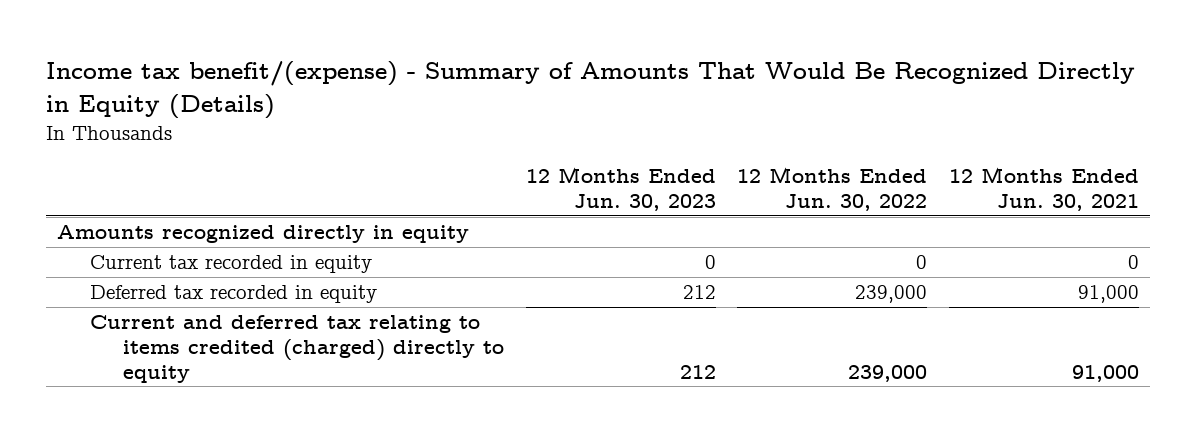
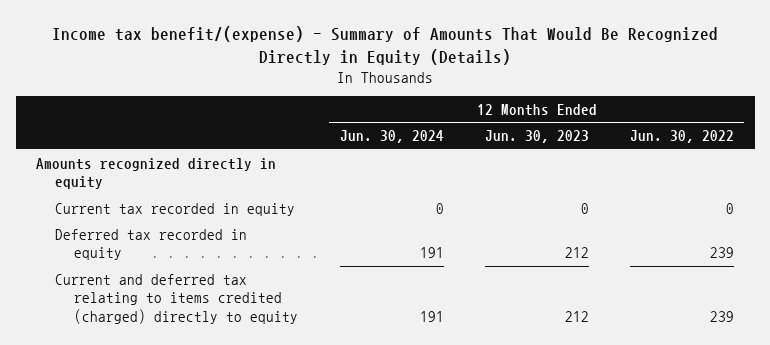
- | 12 Months Ended Jun. 30, 2023 | 12 Months Ended Jun. 30, 2022 | 12 Months Ended Jun. 30, 2021
+ | 12 Months Ended Jun. 30, 2024 | 12 Months Ended Jun. 30, 2023 | 12 Months Ended Jun. 30, 2022
- Deferred tax recorded in equity | 212 | 239,000 | 91,000
- Current and deferred tax relating to items credited (charged) directly to equity | 212 | 239,000 | 91,000
+ Deferred tax recorded in equity | 191 | 212 | 239
+ Current and deferred tax relating to items credited (charged) directly to equity | 191 | 212 | 239

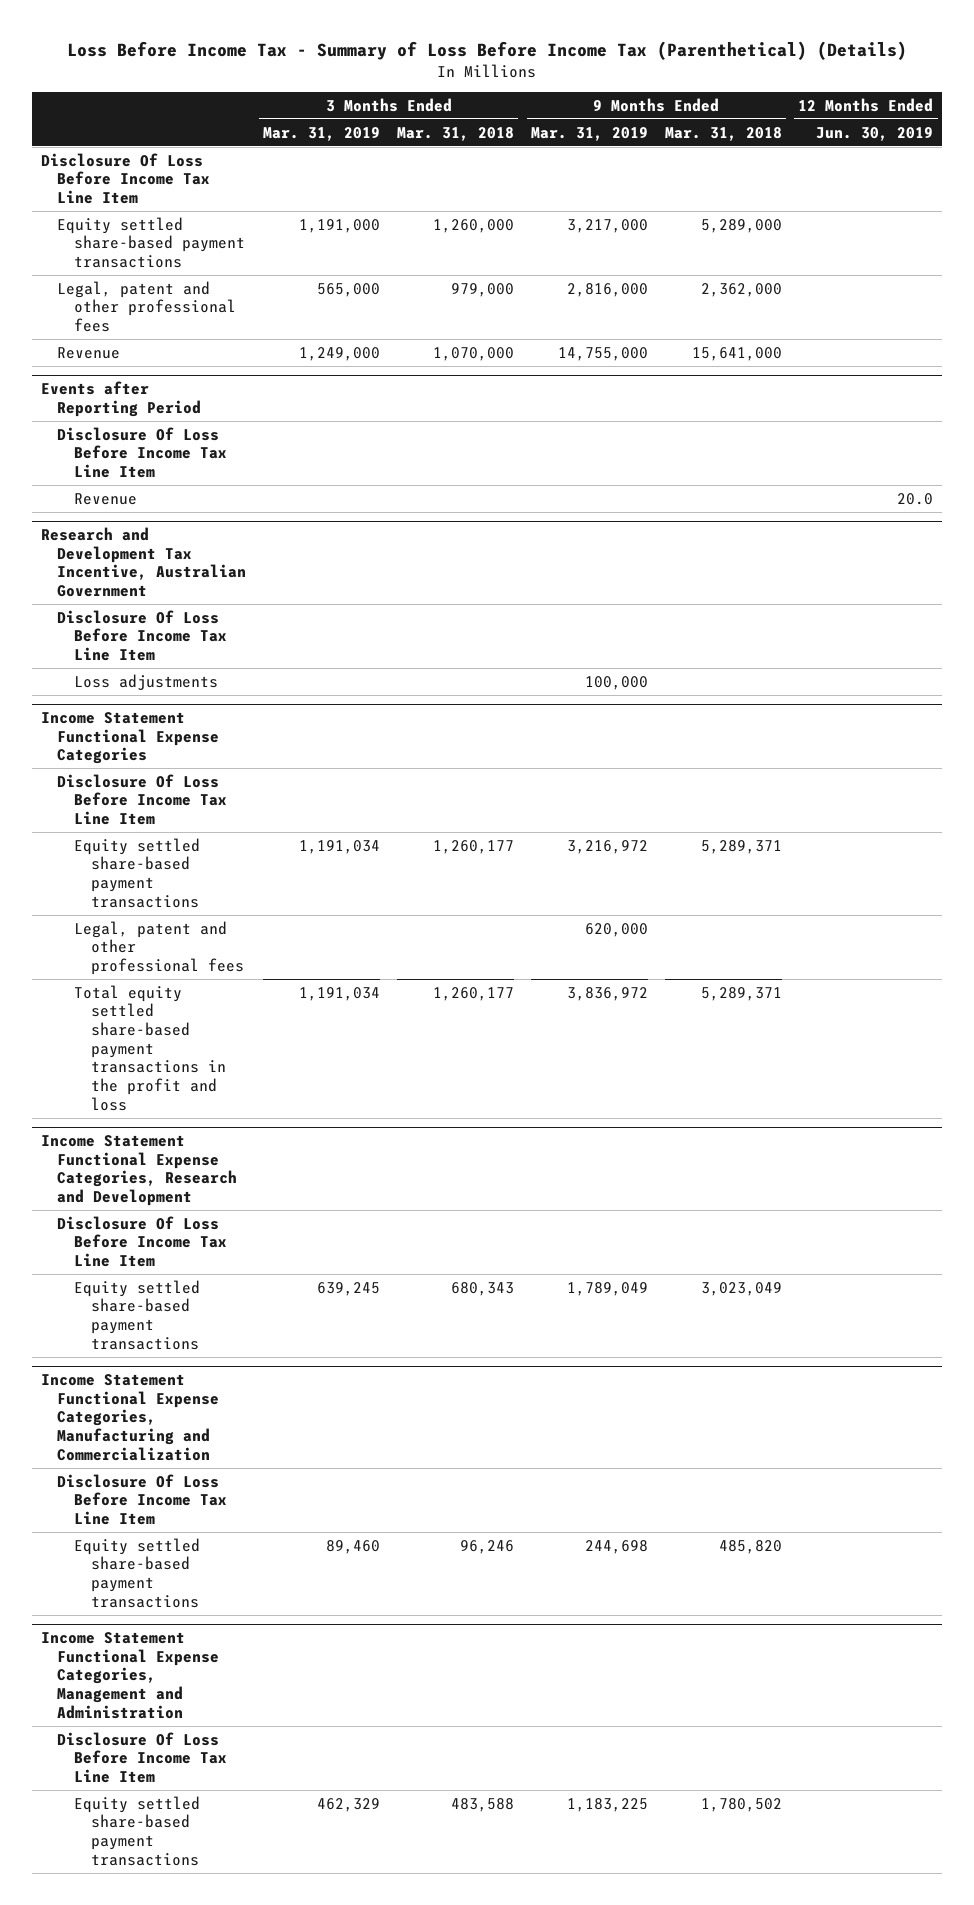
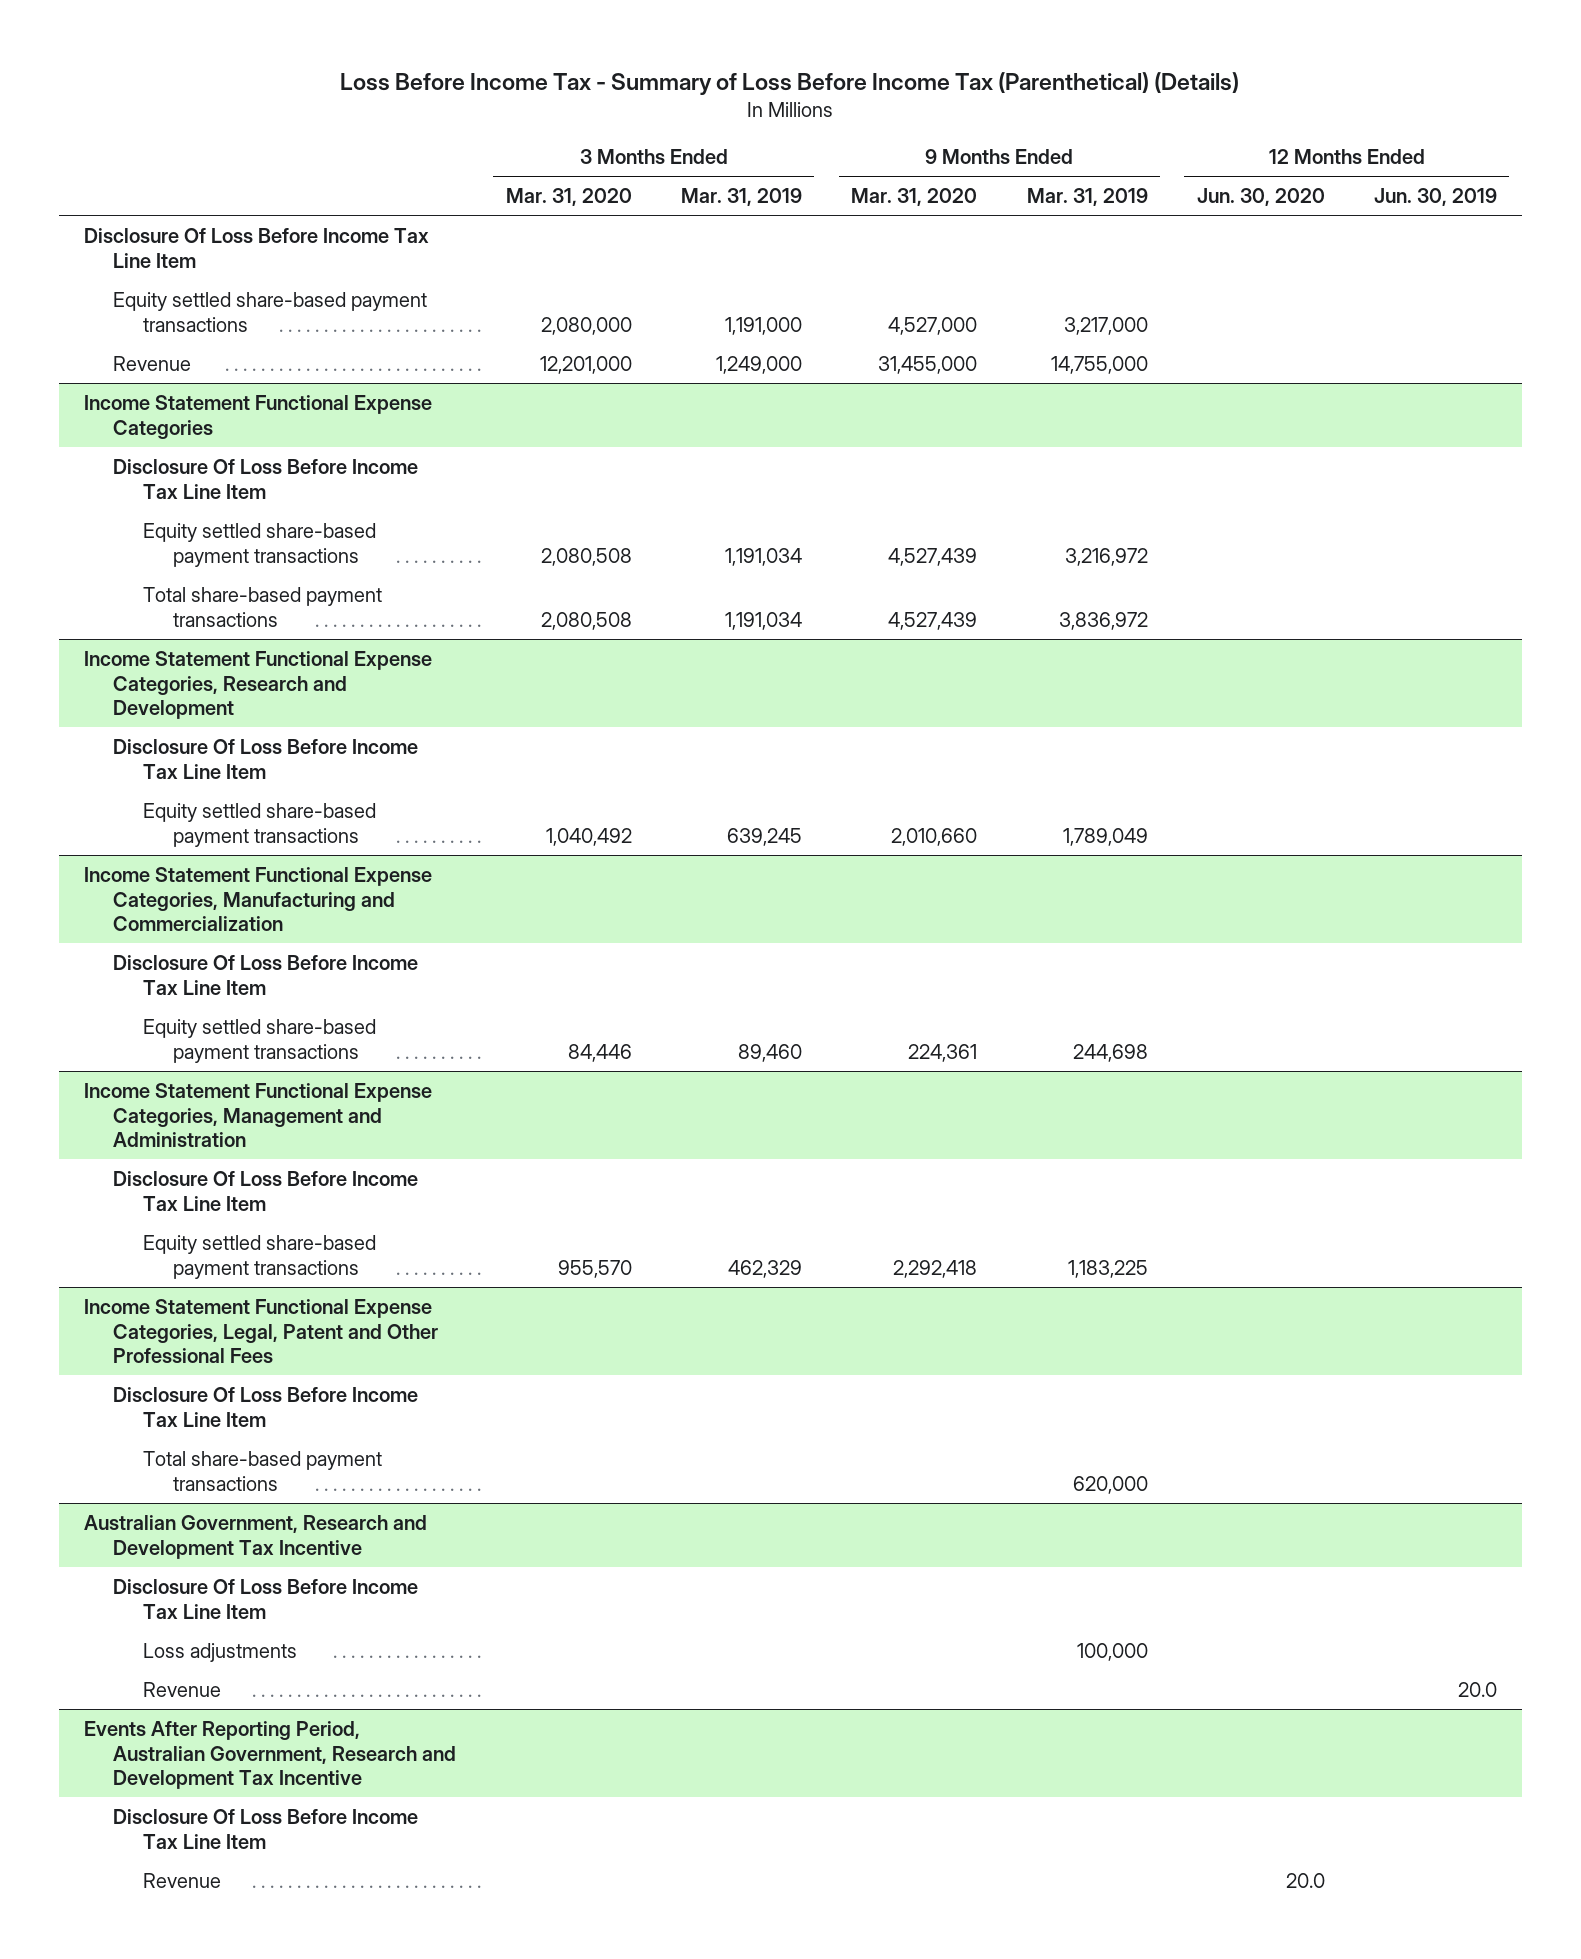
- | 3 Months Ended Mar. 31, 2019 | 3 Months Ended Mar. 31, 2018 | 9 Months Ended Mar. 31, 2019 | 9 Months Ended Mar. 31, 2018 | 12 Months Ended Jun. 30, 2019
+ | 3 Months Ended Mar. 31, 2020 | 3 Months Ended Mar. 31, 2019 | 9 Months Ended Mar. 31, 2020 | 9 Months Ended Mar. 31, 2019 | 12 Months Ended Jun. 30, 2020 | 12 Months Ended Jun. 30, 2019
- Legal, patent and other professional fees | 565,000 | 979,000 | 2,816,000 | 2,362,000 |
- Events after Reporting Period
- Disclosure Of Loss Before Income Tax Line Item
- Revenue | | | | | 20.0
- Research and Development Tax Incentive, Australian Government
- Disclosure Of Loss Before Income Tax Line Item
- Loss adjustments | | | 100,000 | |
@ Income Statement Functional Expense Categories
- Legal, patent and other professional fees | | | 620,000 | |
- Total equity settled share-based payment transactions in the profit and loss | 1,191,034 | 1,260,177 | 3,836,972 | 5,289,371 |
+ Total share-based payment transactions | 2,080,508 | 1,191,034 | 4,527,439 | 3,836,972 | |
+ Income Statement Functional Expense Categories, Legal, Patent and Other Professional Fees
+ Disclosure Of Loss Before Income Tax Line Item
+ Total share-based payment transactions | | | | 620,000 | |
+ Australian Government, Research and Development Tax Incentive
+ Disclosure Of Loss Before Income Tax Line Item
+ Loss adjustments | | | | 100,000 | |
+ Revenue | | | | | | 20.0
+ Events After Reporting Period, Australian Government, Research and Development Tax Incentive
+ Disclosure Of Loss Before Income Tax Line Item
+ Revenue | | | | | 20.0 |

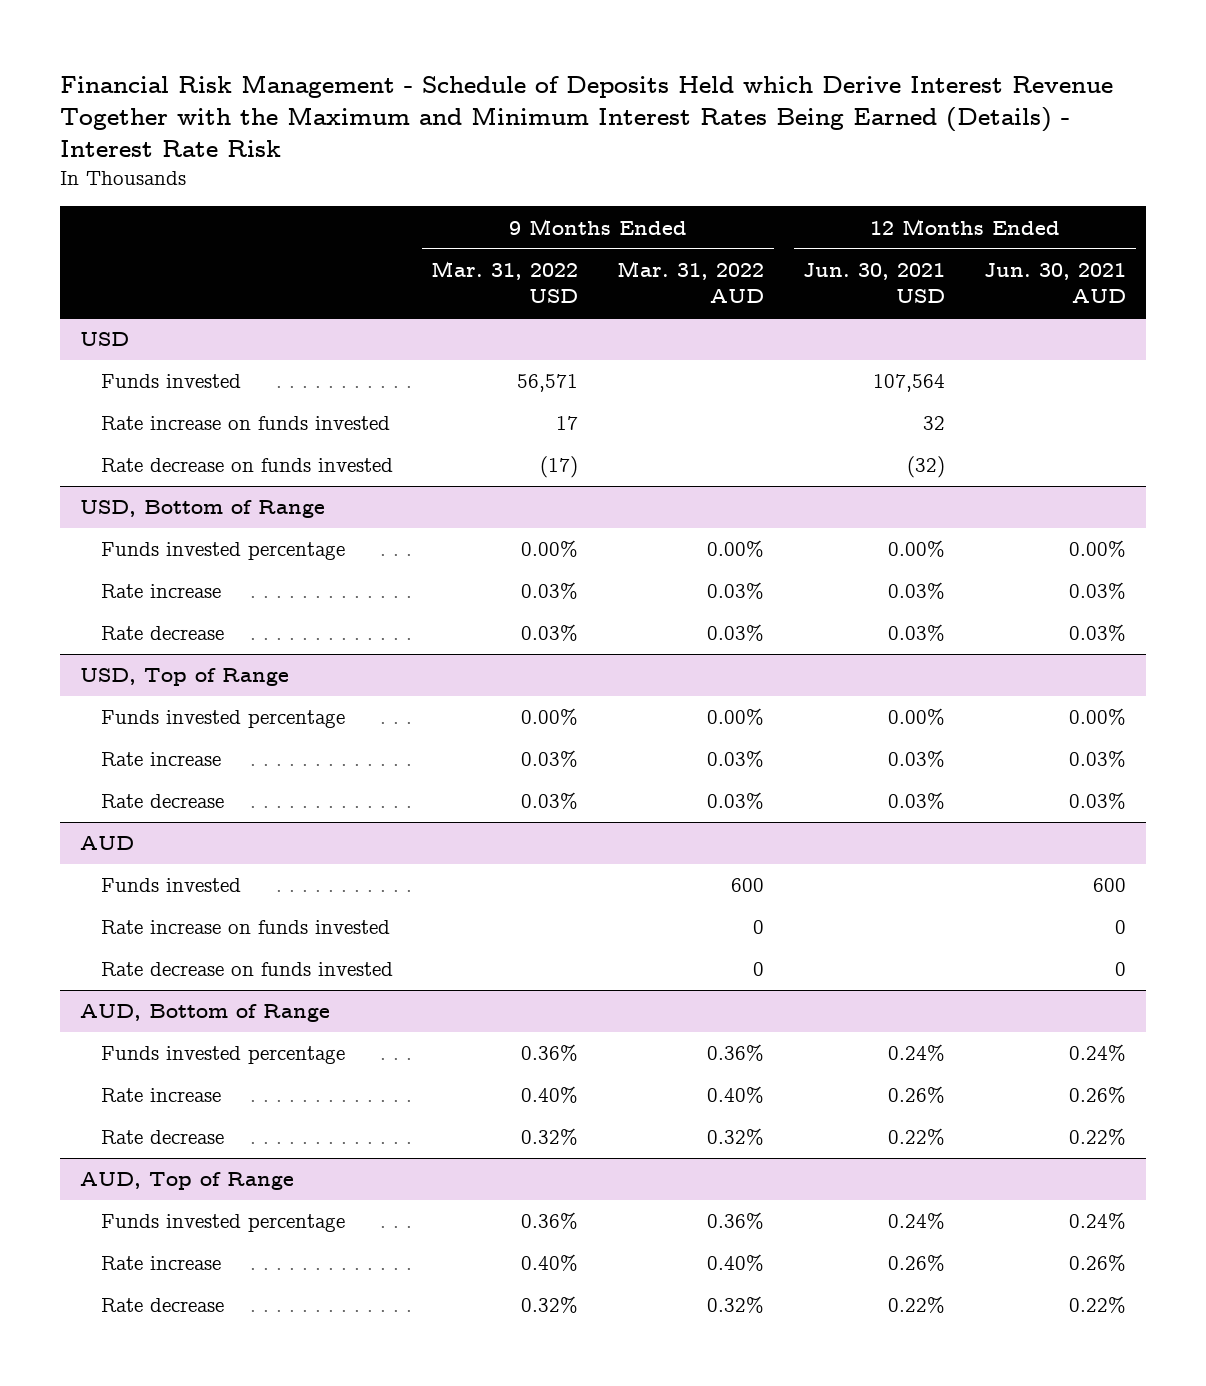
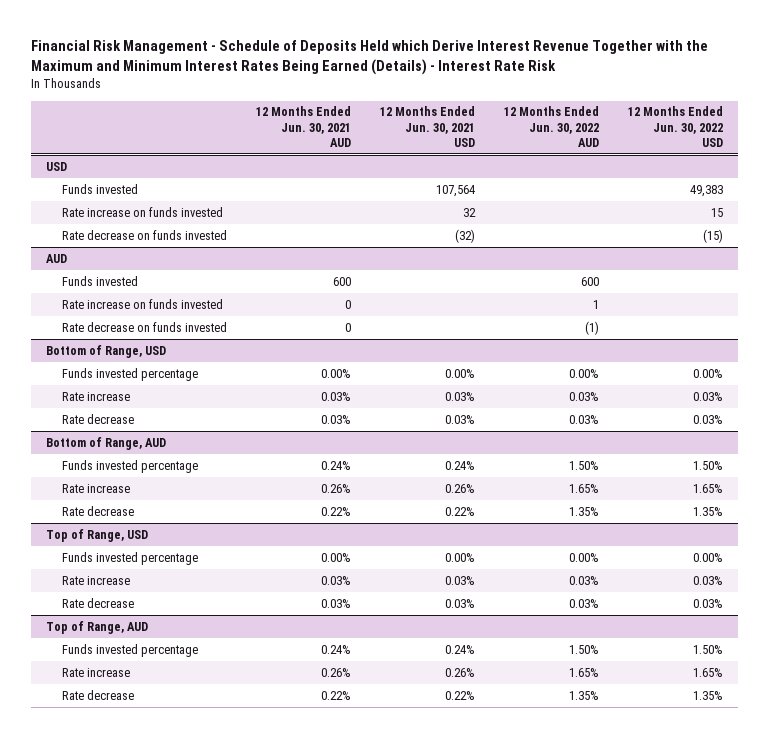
- | 9 Months Ended Mar. 31, 2022 USD | 9 Months Ended Mar. 31, 2022 AUD | 12 Months Ended Jun. 30, 2021 USD | 12 Months Ended Jun. 30, 2021 AUD
+ | 12 Months Ended Jun. 30, 2021 AUD | 12 Months Ended Jun. 30, 2021 USD | 12 Months Ended Jun. 30, 2022 AUD | 12 Months Ended Jun. 30, 2022 USD
- USD, Bottom of Range
- Funds invested percentage | 0.00% | 0.00% | 0.00% | 0.00%
- Rate increase | 0.03% | 0.03% | 0.03% | 0.03%
- Rate decrease | 0.03% | 0.03% | 0.03% | 0.03%
- USD, Top of Range
- Funds invested percentage | 0.00% | 0.00% | 0.00% | 0.00%
- Rate increase | 0.03% | 0.03% | 0.03% | 0.03%
- Rate decrease | 0.03% | 0.03% | 0.03% | 0.03%
- AUD, Bottom of Range
+ Bottom of Range, USD
+ Funds invested percentage | 0.00% | 0.00% | 0.00% | 0.00%
+ Rate increase | 0.03% | 0.03% | 0.03% | 0.03%
+ Rate decrease | 0.03% | 0.03% | 0.03% | 0.03%
+ Bottom of Range, AUD
- AUD, Top of Range
+ Top of Range, USD
+ Funds invested percentage | 0.00% | 0.00% | 0.00% | 0.00%
+ Rate increase | 0.03% | 0.03% | 0.03% | 0.03%
+ Rate decrease | 0.03% | 0.03% | 0.03% | 0.03%
+ Top of Range, AUD

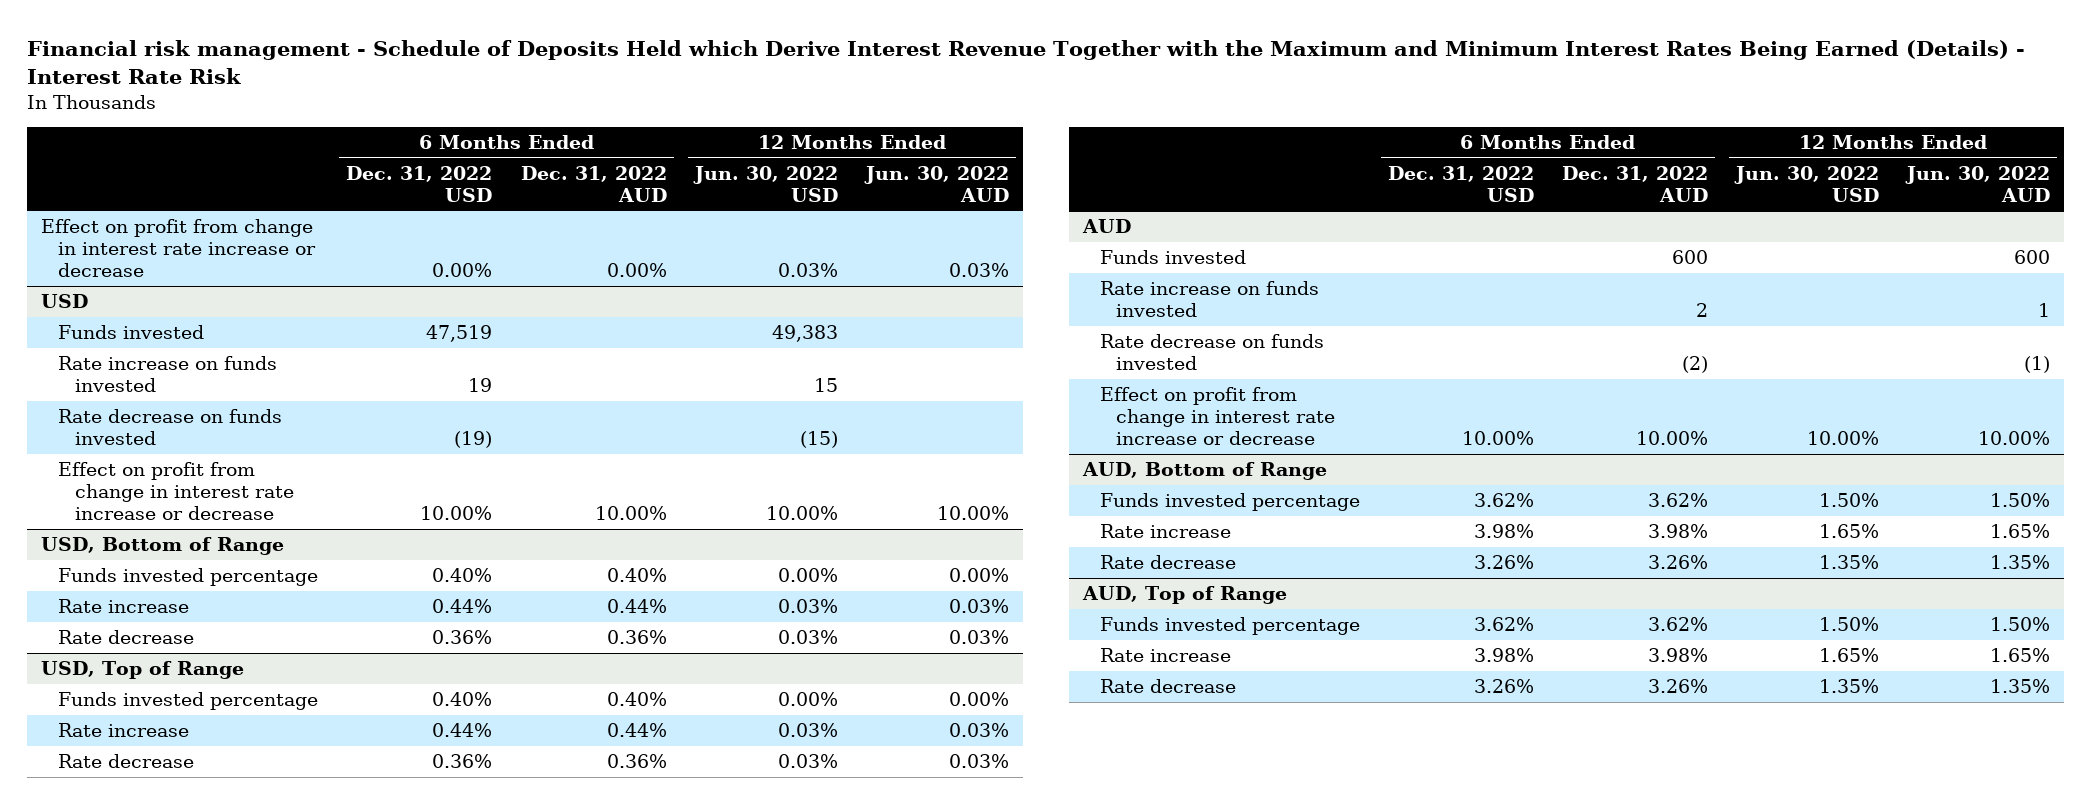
- Financial Risk Management - Schedule of Deposits Held which Derive Interest Revenue Together with the Maximum and Minimum Interest Rates Being Earned (Details) - Interest Rate Risk
+ Financial risk management - Schedule of Deposits Held which Derive Interest Revenue Together with the Maximum and Minimum Interest Rates Being Earned (Details) - Interest Rate Risk
- | 12 Months Ended Jun. 30, 2021 AUD | 12 Months Ended Jun. 30, 2021 USD | 12 Months Ended Jun. 30, 2022 AUD | 12 Months Ended Jun. 30, 2022 USD
+ | 6 Months Ended Dec. 31, 2022 USD | 6 Months Ended Dec. 31, 2022 AUD | 12 Months Ended Jun. 30, 2022 USD | 12 Months Ended Jun. 30, 2022 AUD
+ Effect on profit from change in interest rate increase or decrease | 0.00% | 0.00% | 0.03% | 0.03%
@ USD
+ Effect on profit from change in interest rate increase or decrease | 10.00% | 10.00% | 10.00% | 10.00%
+ USD, Bottom of Range
+ Funds invested percentage | 0.40% | 0.40% | 0.00% | 0.00%
+ Rate increase | 0.44% | 0.44% | 0.03% | 0.03%
+ Rate decrease | 0.36% | 0.36% | 0.03% | 0.03%
+ USD, Top of Range
+ Funds invested percentage | 0.40% | 0.40% | 0.00% | 0.00%
+ Rate increase | 0.44% | 0.44% | 0.03% | 0.03%
+ Rate decrease | 0.36% | 0.36% | 0.03% | 0.03%
- Bottom of Range, USD
- Funds invested percentage | 0.00% | 0.00% | 0.00% | 0.00%
- Rate increase | 0.03% | 0.03% | 0.03% | 0.03%
- Rate decrease | 0.03% | 0.03% | 0.03% | 0.03%
- Bottom of Range, AUD
@ AUD
+ Effect on profit from change in interest rate increase or decrease | 10.00% | 10.00% | 10.00% | 10.00%
+ AUD, Bottom of Range
- Top of Range, USD
- Funds invested percentage | 0.00% | 0.00% | 0.00% | 0.00%
- Rate increase | 0.03% | 0.03% | 0.03% | 0.03%
- Rate decrease | 0.03% | 0.03% | 0.03% | 0.03%
- Top of Range, AUD
+ AUD, Top of Range

